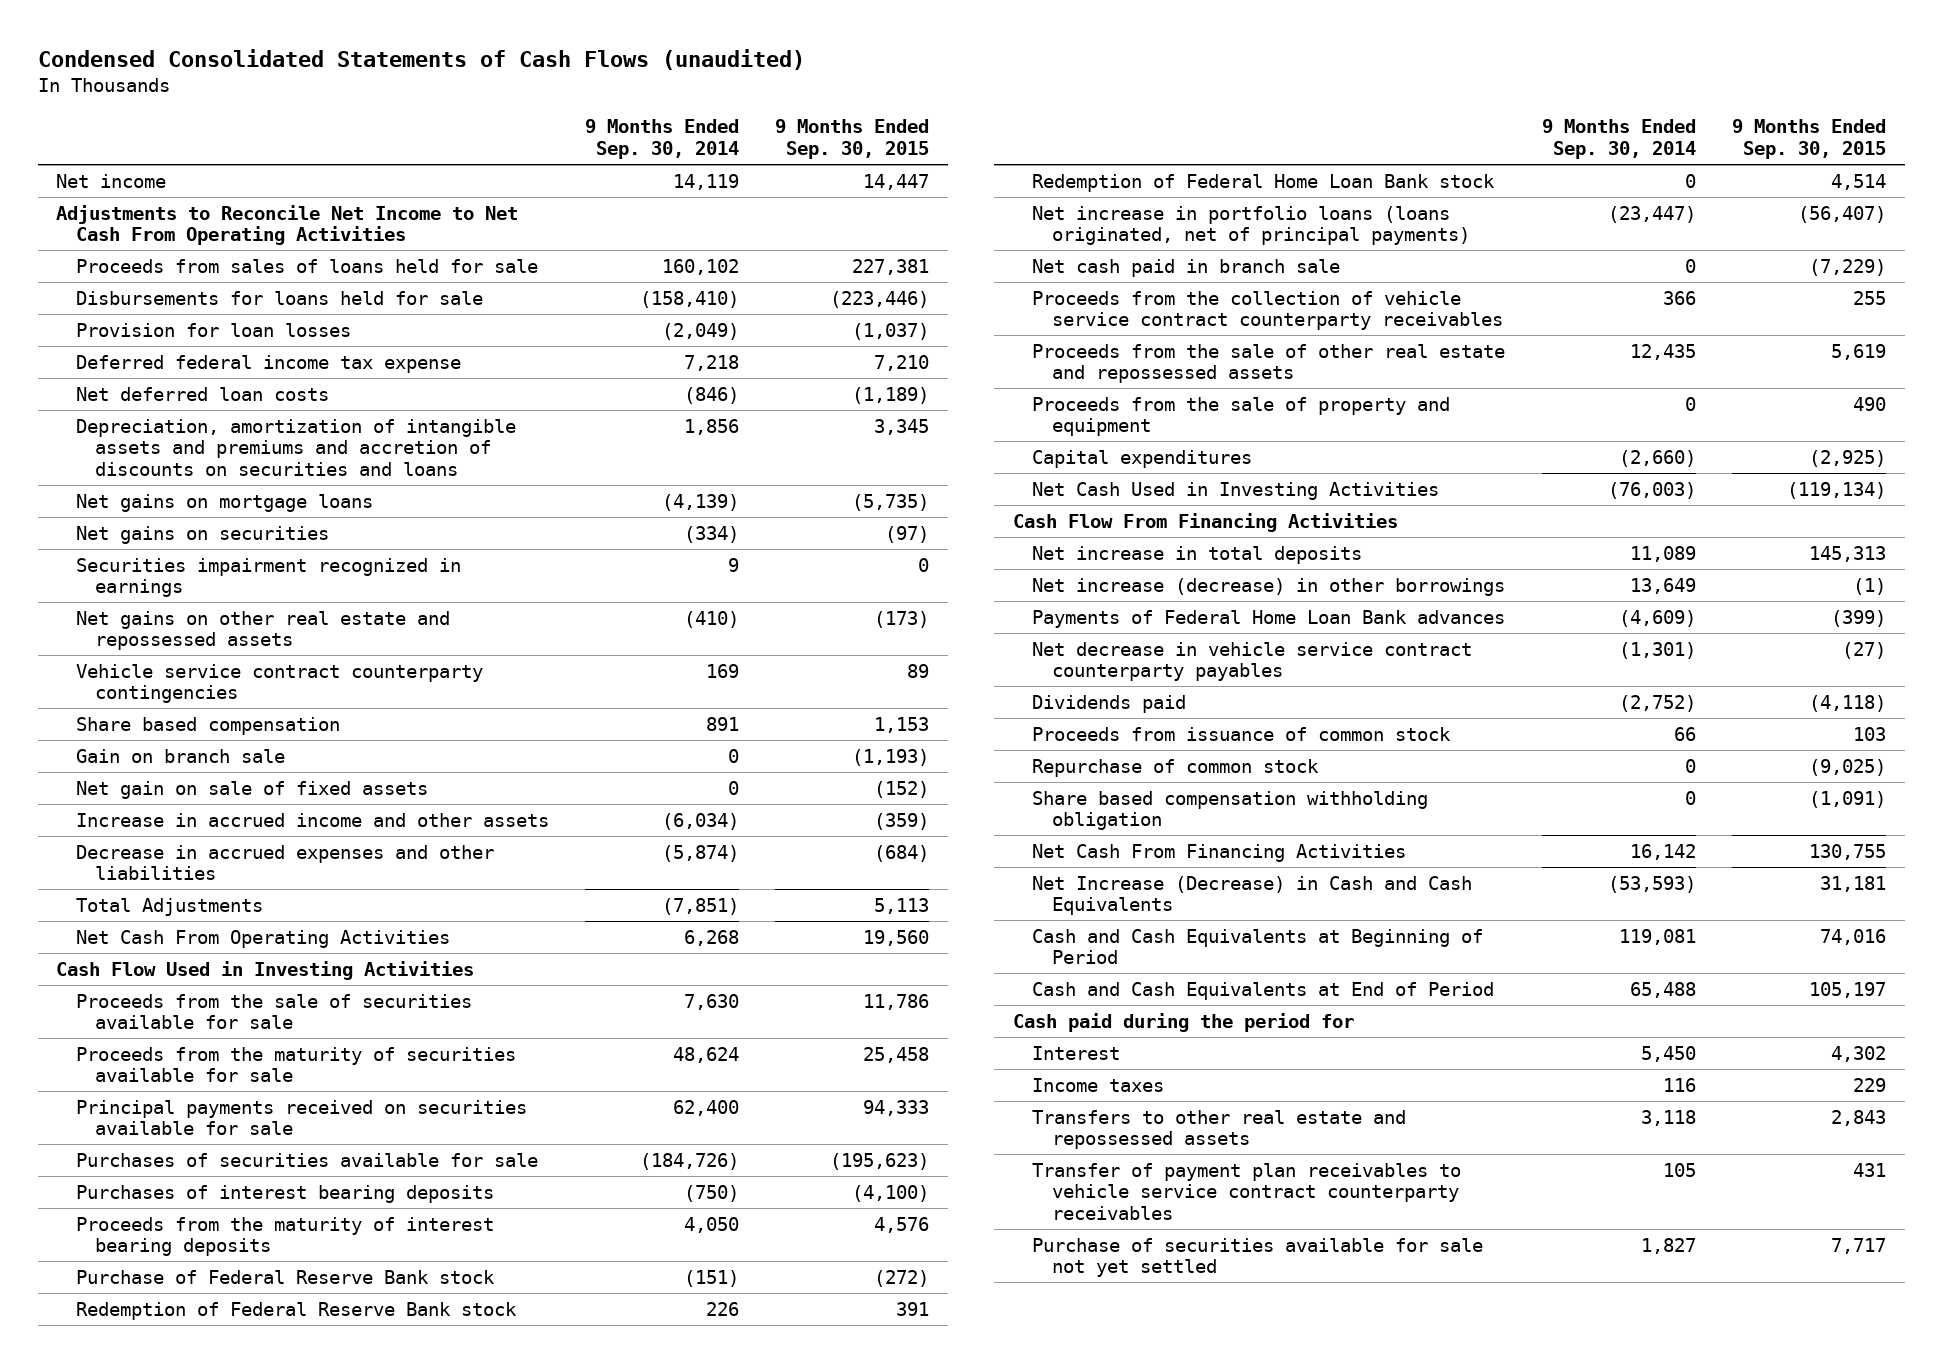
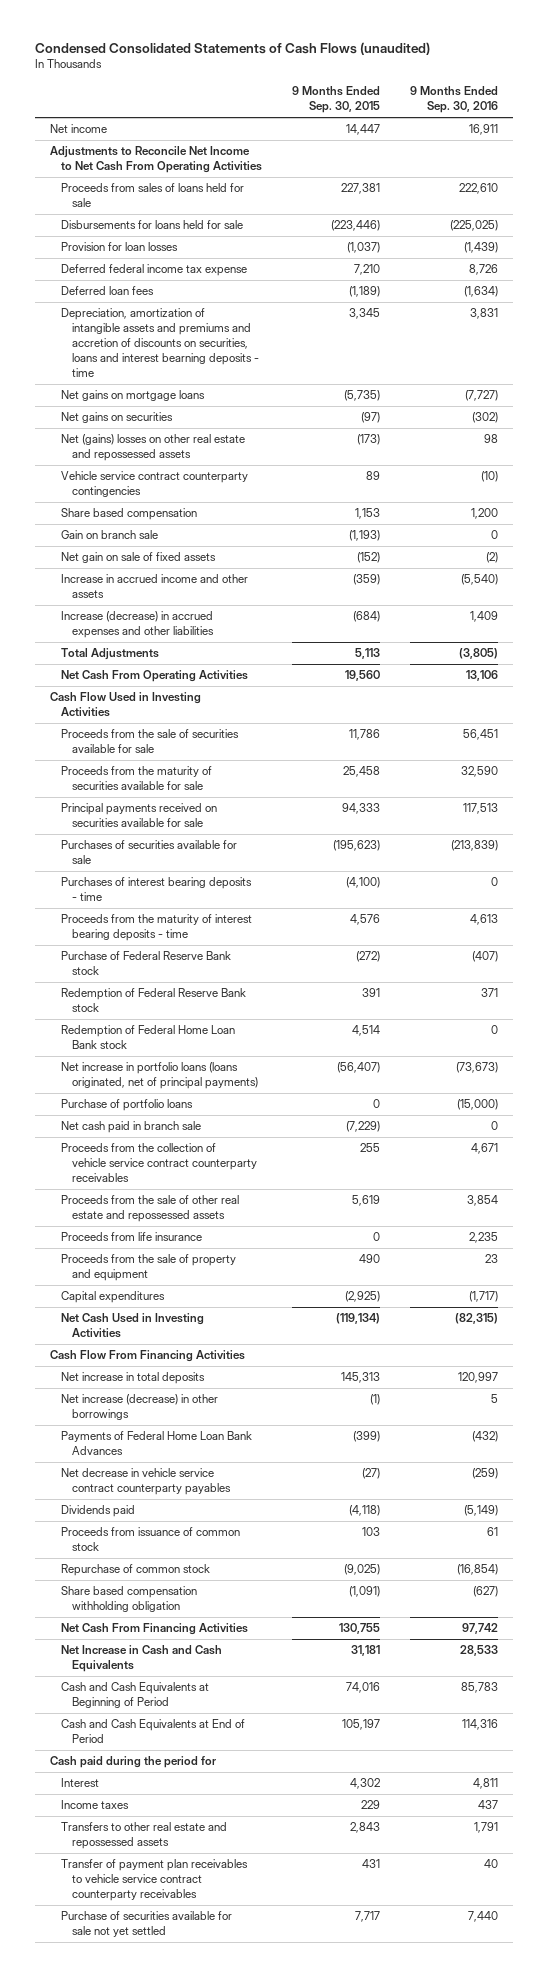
- | 9 Months Ended Sep. 30, 2014 | 9 Months Ended Sep. 30, 2015
+ | 9 Months Ended Sep. 30, 2015 | 9 Months Ended Sep. 30, 2016
- Net deferred loan costs | (846) | (1,189)
- Depreciation, amortization of intangible assets and premiums and accretion of discounts on securities and loans | 1,856 | 3,345
+ Deferred loan fees | (1,189) | (1,634)
+ Depreciation, amortization of intangible assets and premiums and accretion of discounts on securities, loans and interest bearning deposits - time | 3,345 | 3,831
- Securities impairment recognized in earnings | 9 | 0
- Net gains on other real estate and repossessed assets | (410) | (173)
+ Net (gains) losses on other real estate and repossessed assets | (173) | 98
- Decrease in accrued expenses and other liabilities | (5,874) | (684)
+ Increase (decrease) in accrued expenses and other liabilities | (684) | 1,409
- Purchases of interest bearing deposits | (750) | (4,100)
- Proceeds from the maturity of interest bearing deposits | 4,050 | 4,576
+ Purchases of interest bearing deposits - time | (4,100) | 0
+ Proceeds from the maturity of interest bearing deposits - time | 4,576 | 4,613
+ Purchase of portfolio loans | 0 | (15,000)
+ Proceeds from life insurance | 0 | 2,235
- Payments of Federal Home Loan Bank advances | (4,609) | (399)
+ Payments of Federal Home Loan Bank Advances | (399) | (432)
- Net Increase (Decrease) in Cash and Cash Equivalents | (53,593) | 31,181
+ Net Increase in Cash and Cash Equivalents | 31,181 | 28,533

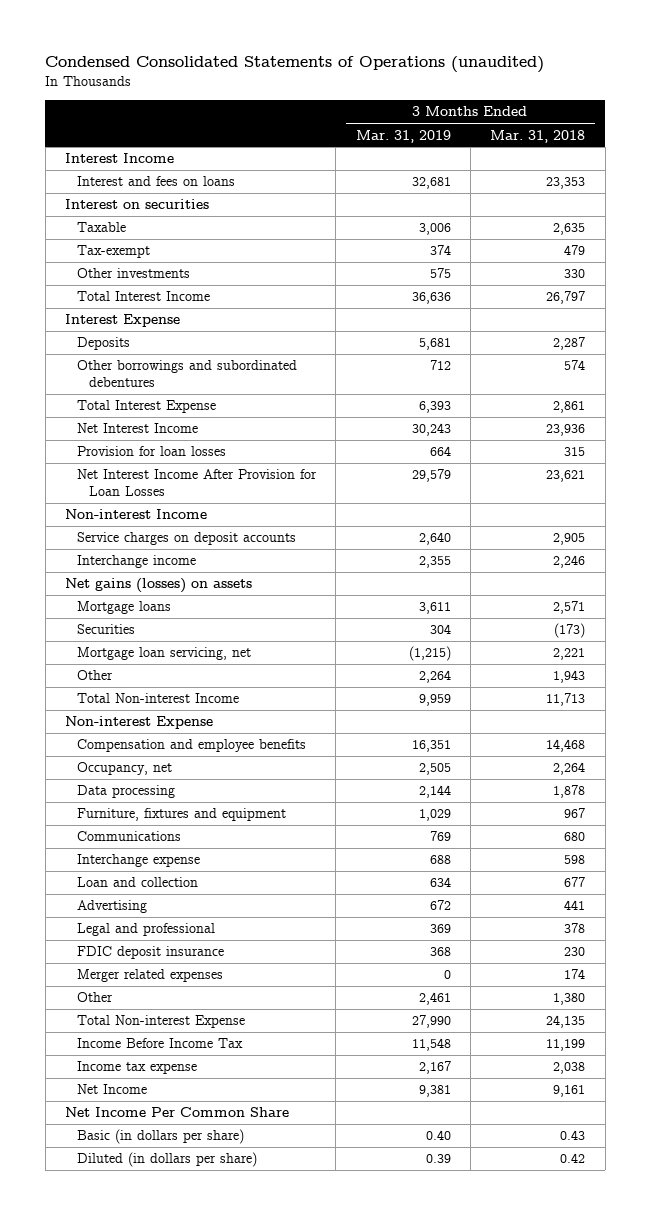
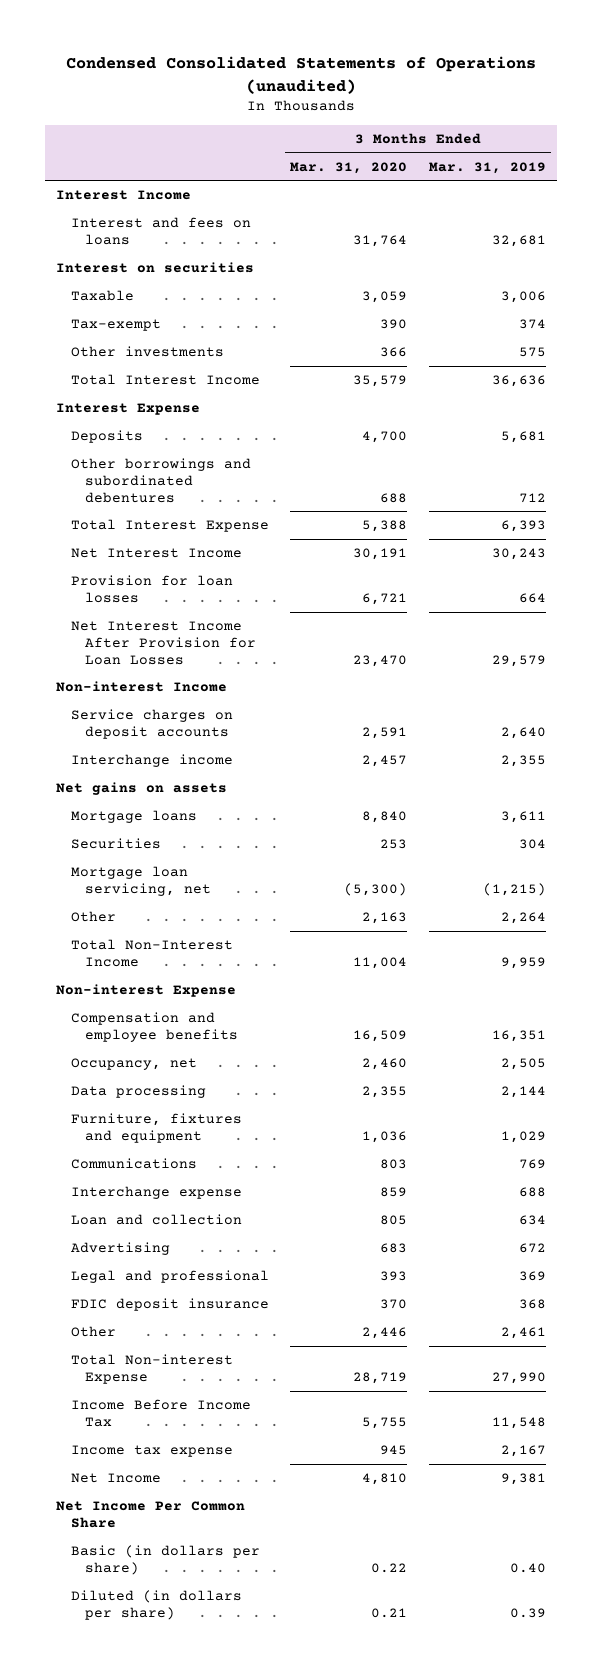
- | 3 Months Ended Mar. 31, 2019 | 3 Months Ended Mar. 31, 2018
+ | 3 Months Ended Mar. 31, 2020 | 3 Months Ended Mar. 31, 2019
- Net gains (losses) on assets
+ Net gains on assets
- Total Non-interest Income | 9,959 | 11,713
+ Total Non-Interest Income | 11,004 | 9,959
- Merger related expenses | 0 | 174

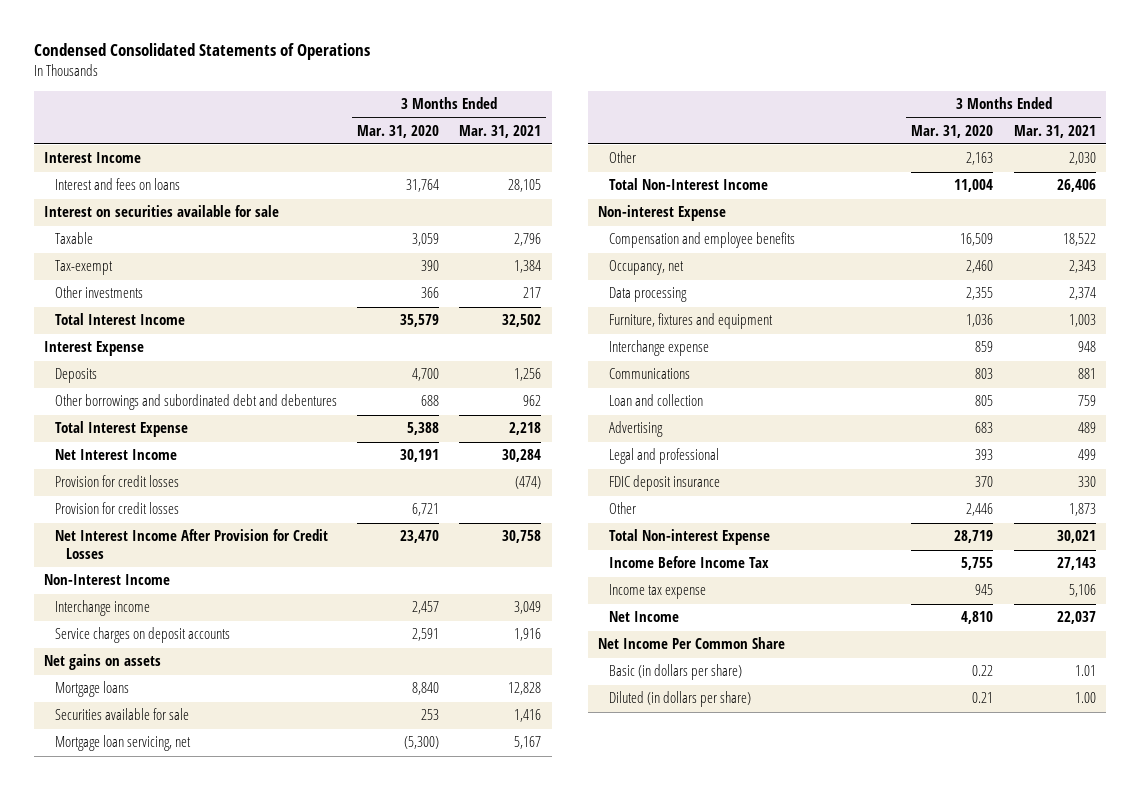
- Condensed Consolidated Statements of Operations (unaudited)
+ Condensed Consolidated Statements of Operations
- | 3 Months Ended Mar. 31, 2020 | 3 Months Ended Mar. 31, 2019
+ | 3 Months Ended Mar. 31, 2020 | 3 Months Ended Mar. 31, 2021
- Interest on securities
+ Interest on securities available for sale
- Other borrowings and subordinated debentures | 688 | 712
+ Other borrowings and subordinated debt and debentures | 688 | 962
- Provision for loan losses | 6,721 | 664
- Net Interest Income After Provision for Loan Losses | 23,470 | 29,579
- Non-interest Income
+ Provision for credit losses | | (474)
+ Provision for credit losses | 6,721 |
+ Net Interest Income After Provision for Credit Losses | 23,470 | 30,758
+ Non-Interest Income
moved down: Service charges on deposit accounts | 2,591 | 1,916
- Securities | 253 | 304
+ Securities available for sale | 253 | 1,416
moved down: Communications | 803 | 881

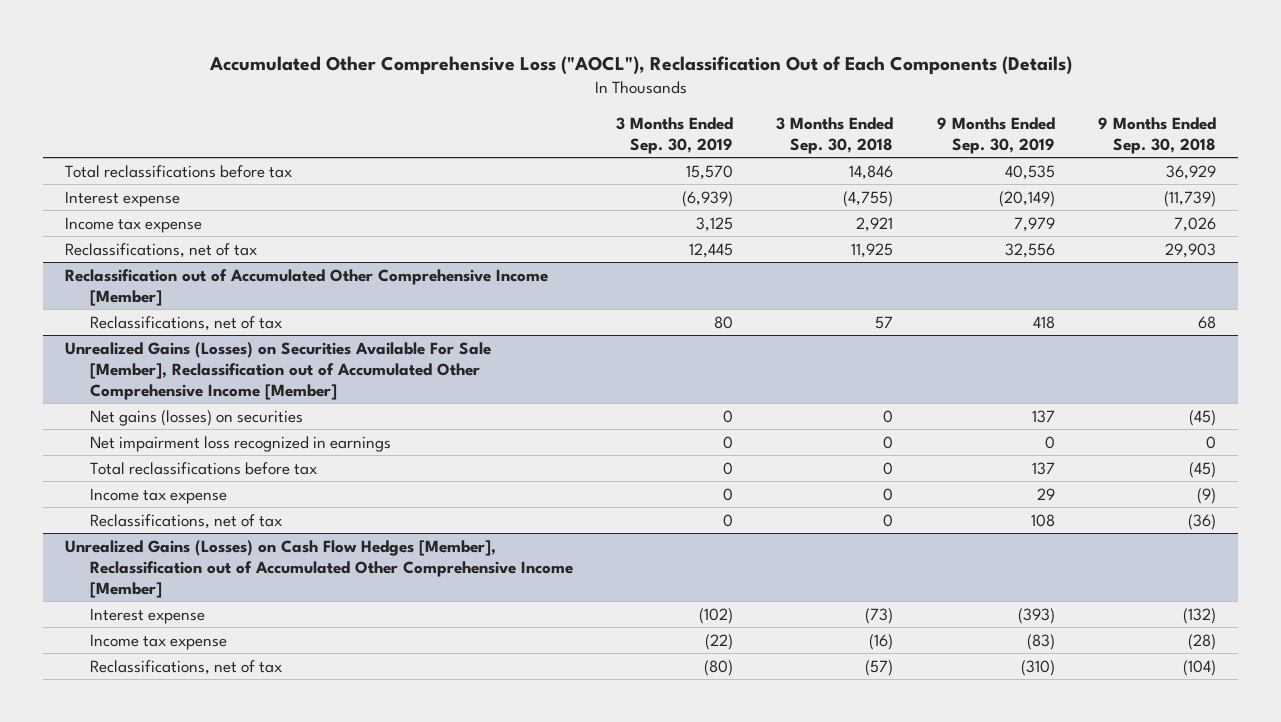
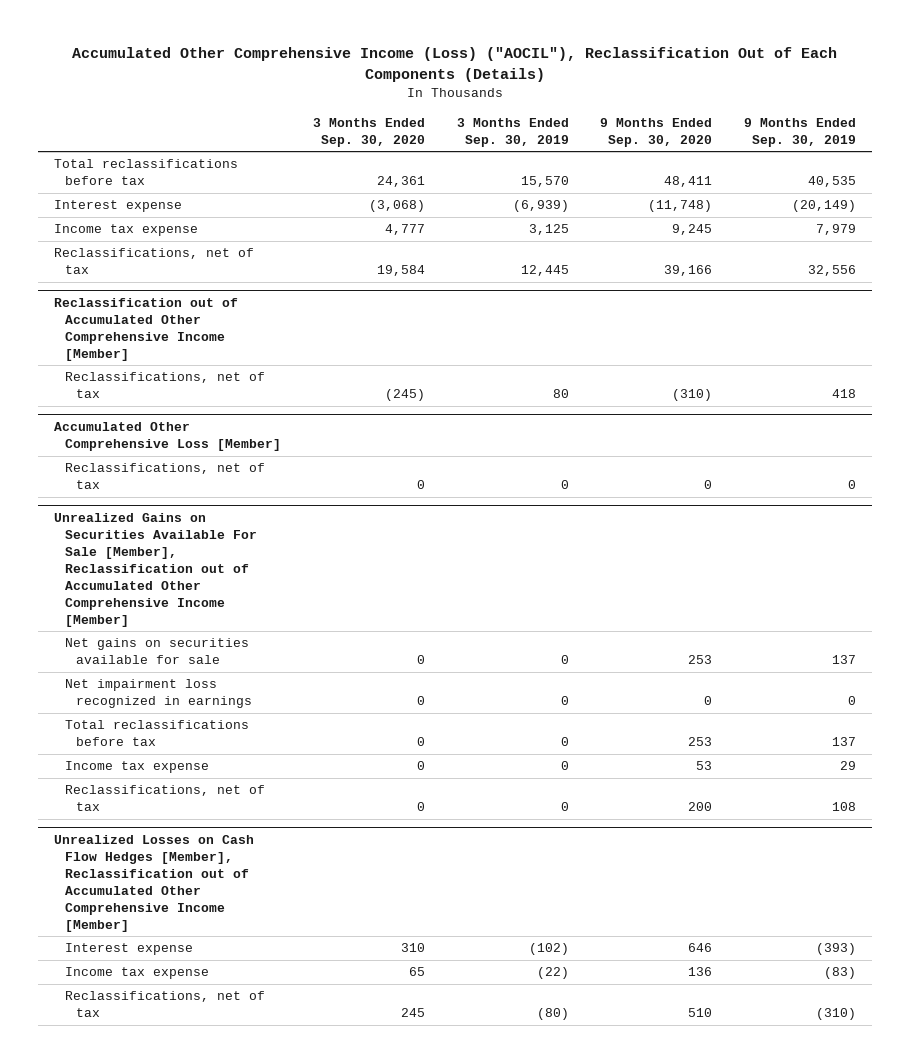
- Accumulated Other Comprehensive Loss ("AOCL"), Reclassification Out of Each Components (Details)
+ Accumulated Other Comprehensive Income (Loss) ("AOCIL"), Reclassification Out of Each Components (Details)
- | 3 Months Ended Sep. 30, 2019 | 3 Months Ended Sep. 30, 2018 | 9 Months Ended Sep. 30, 2019 | 9 Months Ended Sep. 30, 2018
+ | 3 Months Ended Sep. 30, 2020 | 3 Months Ended Sep. 30, 2019 | 9 Months Ended Sep. 30, 2020 | 9 Months Ended Sep. 30, 2019
- Unrealized Gains (Losses) on Securities Available For Sale [Member], Reclassification out of Accumulated Other Comprehensive Income [Member]
- Net gains (losses) on securities | 0 | 0 | 137 | (45)
+ Accumulated Other Comprehensive Loss [Member]
+ Reclassifications, net of tax | 0 | 0 | 0 | 0
+ Unrealized Gains on Securities Available For Sale [Member], Reclassification out of Accumulated Other Comprehensive Income [Member]
+ Net gains on securities available for sale | 0 | 0 | 253 | 137
- Unrealized Gains (Losses) on Cash Flow Hedges [Member], Reclassification out of Accumulated Other Comprehensive Income [Member]
+ Unrealized Losses on Cash Flow Hedges [Member], Reclassification out of Accumulated Other Comprehensive Income [Member]

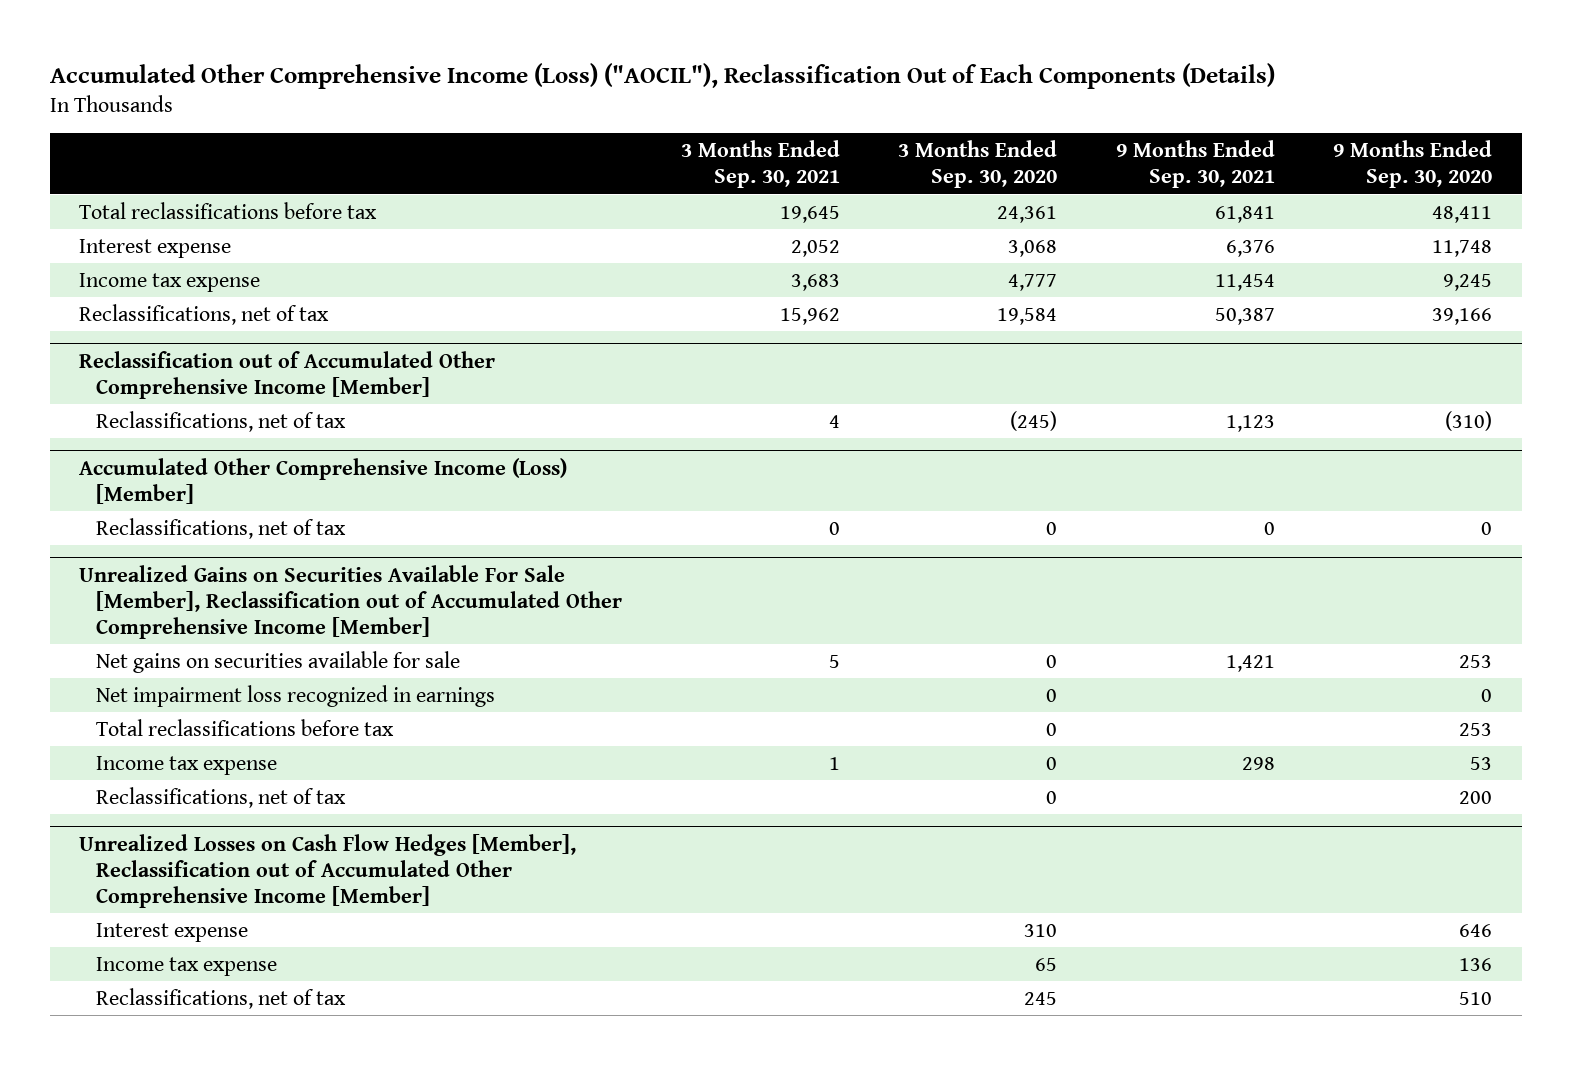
- | 3 Months Ended Sep. 30, 2020 | 3 Months Ended Sep. 30, 2019 | 9 Months Ended Sep. 30, 2020 | 9 Months Ended Sep. 30, 2019
+ | 3 Months Ended Sep. 30, 2021 | 3 Months Ended Sep. 30, 2020 | 9 Months Ended Sep. 30, 2021 | 9 Months Ended Sep. 30, 2020
- Interest expense | (3,068) | (6,939) | (11,748) | (20,149)
+ Interest expense | 2,052 | 3,068 | 6,376 | 11,748
- Accumulated Other Comprehensive Loss [Member]
+ Accumulated Other Comprehensive Income (Loss) [Member]

